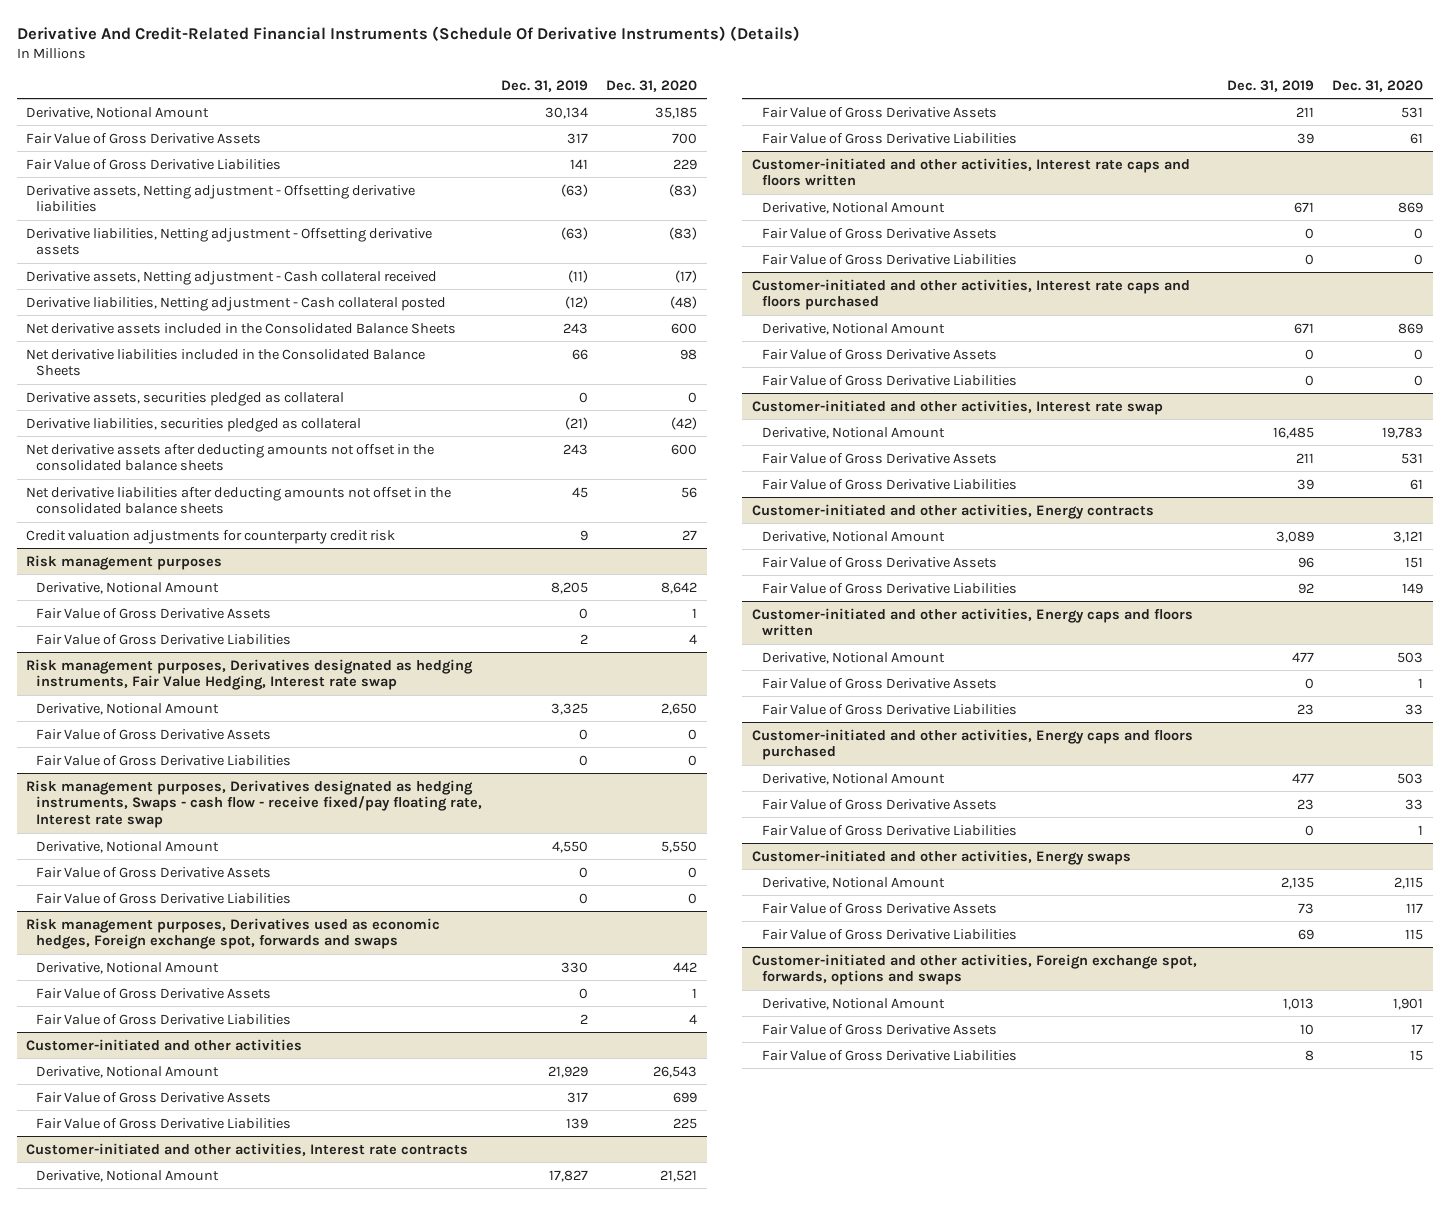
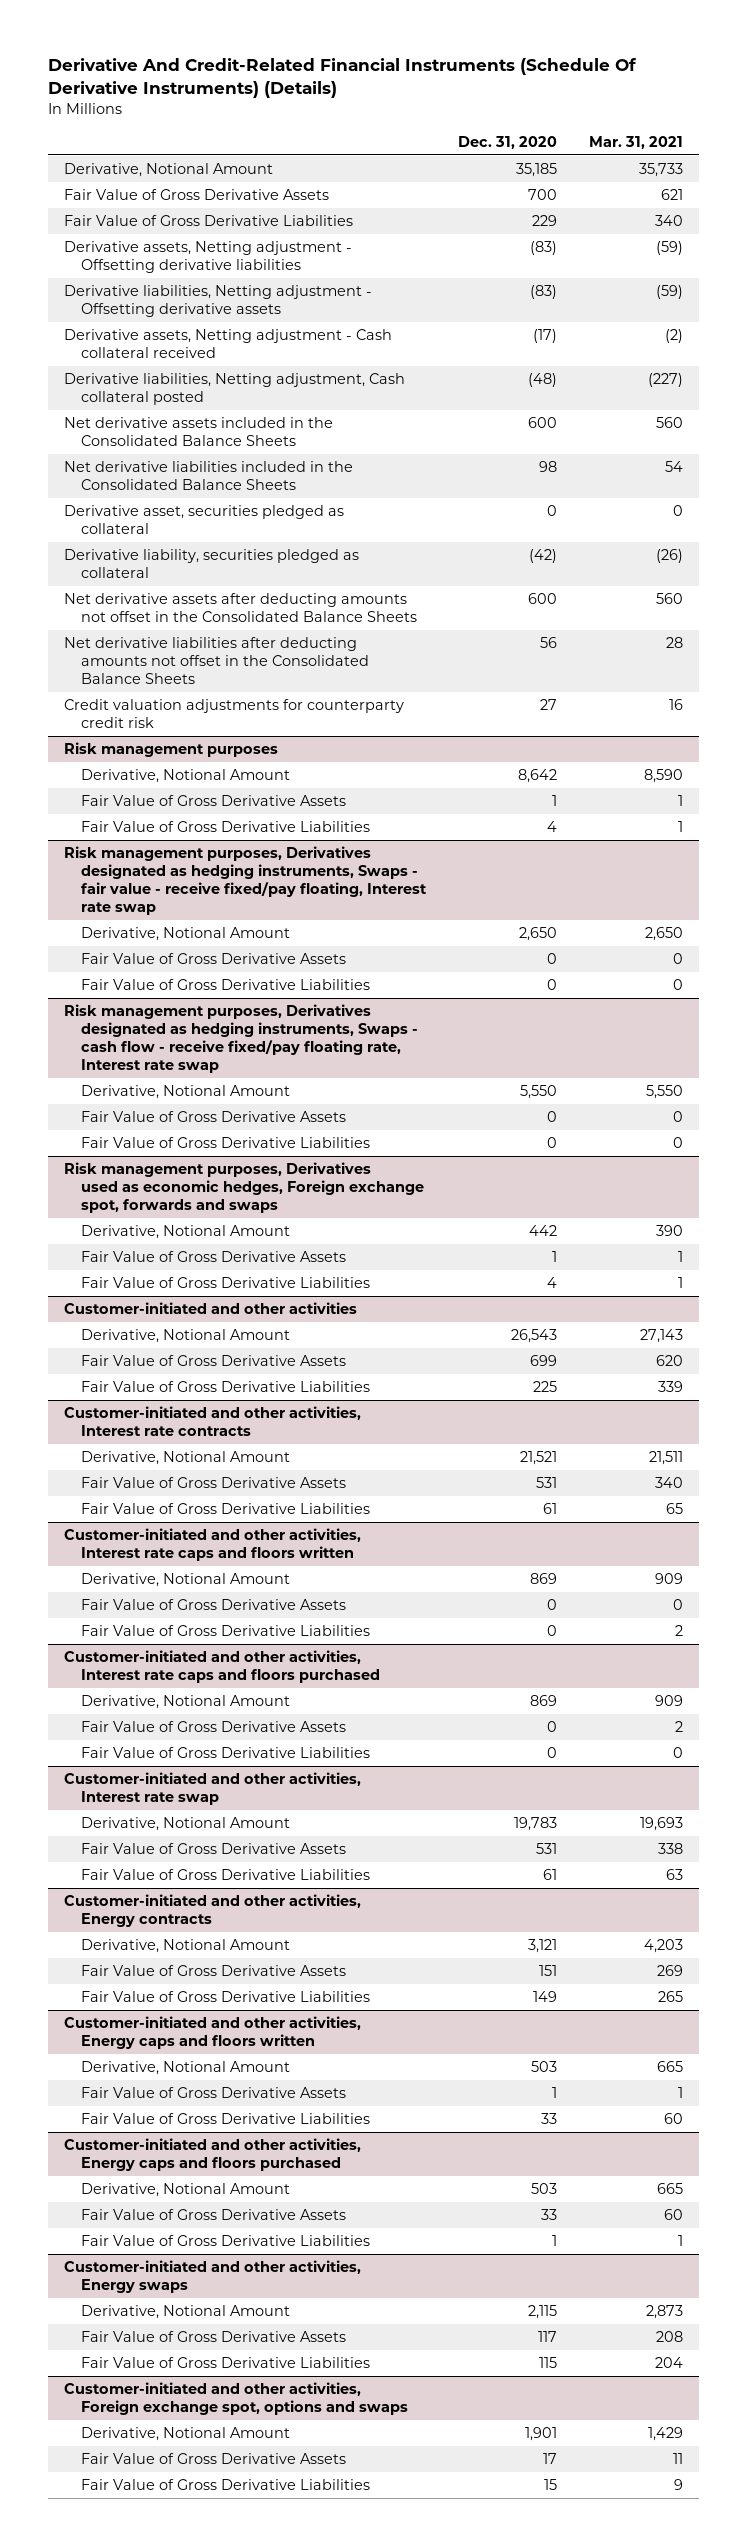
- | Dec. 31, 2019 | Dec. 31, 2020
+ | Dec. 31, 2020 | Mar. 31, 2021
- Derivative liabilities, Netting adjustment - Cash collateral posted | (12) | (48)
+ Derivative liabilities, Netting adjustment, Cash collateral posted | (48) | (227)
- Derivative assets, securities pledged as collateral | 0 | 0
- Derivative liabilities, securities pledged as collateral | (21) | (42)
- Net derivative assets after deducting amounts not offset in the consolidated balance sheets | 243 | 600
- Net derivative liabilities after deducting amounts not offset in the consolidated balance sheets | 45 | 56
+ Derivative asset, securities pledged as collateral | 0 | 0
+ Derivative liability, securities pledged as collateral | (42) | (26)
+ Net derivative assets after deducting amounts not offset in the Consolidated Balance Sheets | 600 | 560
+ Net derivative liabilities after deducting amounts not offset in the Consolidated Balance Sheets | 56 | 28
- Risk management purposes, Derivatives designated as hedging instruments, Fair Value Hedging, Interest rate swap
+ Risk management purposes, Derivatives designated as hedging instruments, Swaps - fair value - receive fixed/pay floating, Interest rate swap
- Customer-initiated and other activities, Foreign exchange spot, forwards, options and swaps
+ Customer-initiated and other activities, Foreign exchange spot, options and swaps

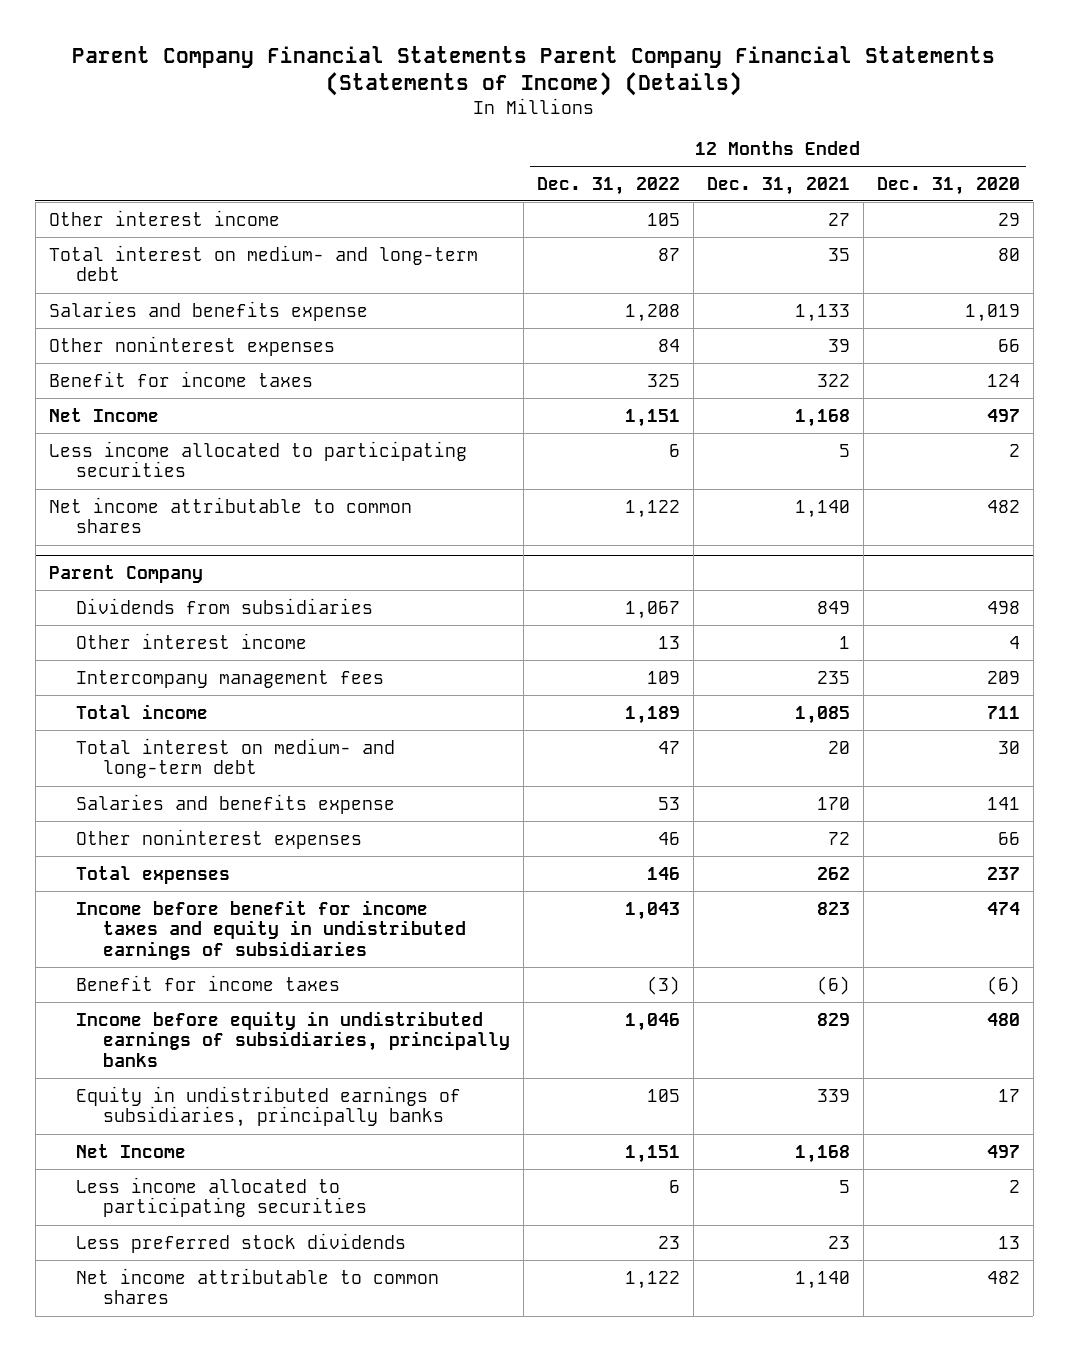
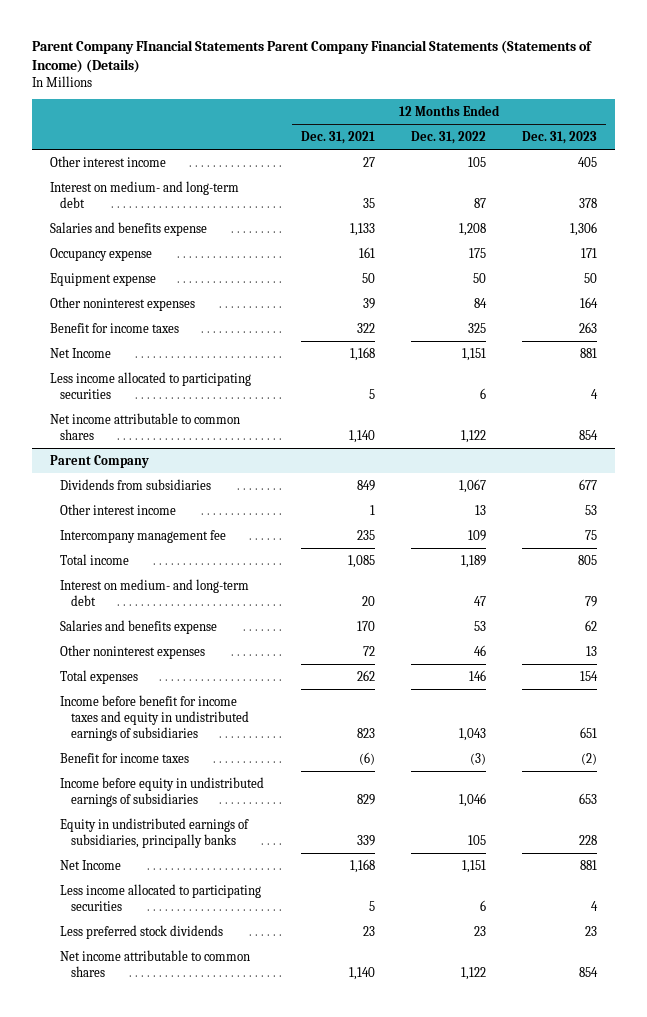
- Parent Company Financial Statements Parent Company Financial Statements (Statements of Income) (Details)
+ Parent Company FInancial Statements Parent Company Financial Statements (Statements of Income) (Details)
- | 12 Months Ended Dec. 31, 2022 | 12 Months Ended Dec. 31, 2021 | 12 Months Ended Dec. 31, 2020
+ | 12 Months Ended Dec. 31, 2021 | 12 Months Ended Dec. 31, 2022 | 12 Months Ended Dec. 31, 2023
- Total interest on medium- and long-term debt | 87 | 35 | 80
+ Interest on medium- and long-term debt | 35 | 87 | 378
+ Occupancy expense | 161 | 175 | 171
+ Equipment expense | 50 | 50 | 50
@ Parent Company
- Intercompany management fees | 109 | 235 | 209
+ Intercompany management fee | 235 | 109 | 75
- Total interest on medium- and long-term debt | 47 | 20 | 30
+ Interest on medium- and long-term debt | 20 | 47 | 79
- Income before equity in undistributed earnings of subsidiaries, principally banks | 1,046 | 829 | 480
+ Income before equity in undistributed earnings of subsidiaries | 829 | 1,046 | 653

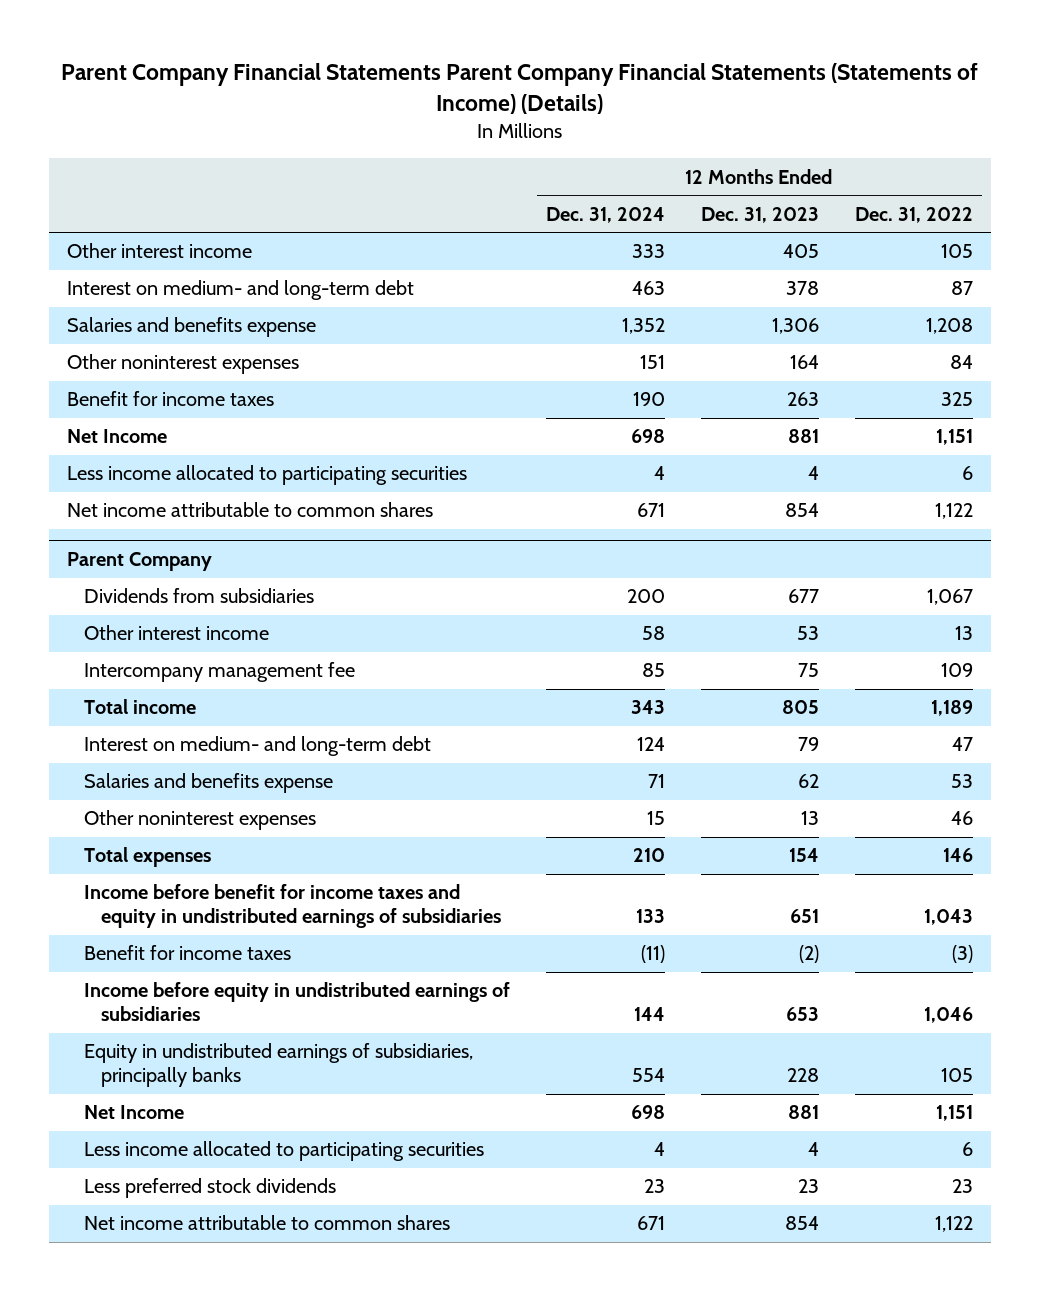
- Parent Company FInancial Statements Parent Company Financial Statements (Statements of Income) (Details)
+ Parent Company Financial Statements Parent Company Financial Statements (Statements of Income) (Details)
- | 12 Months Ended Dec. 31, 2021 | 12 Months Ended Dec. 31, 2022 | 12 Months Ended Dec. 31, 2023
+ | 12 Months Ended Dec. 31, 2024 | 12 Months Ended Dec. 31, 2023 | 12 Months Ended Dec. 31, 2022
- Occupancy expense | 161 | 175 | 171
- Equipment expense | 50 | 50 | 50

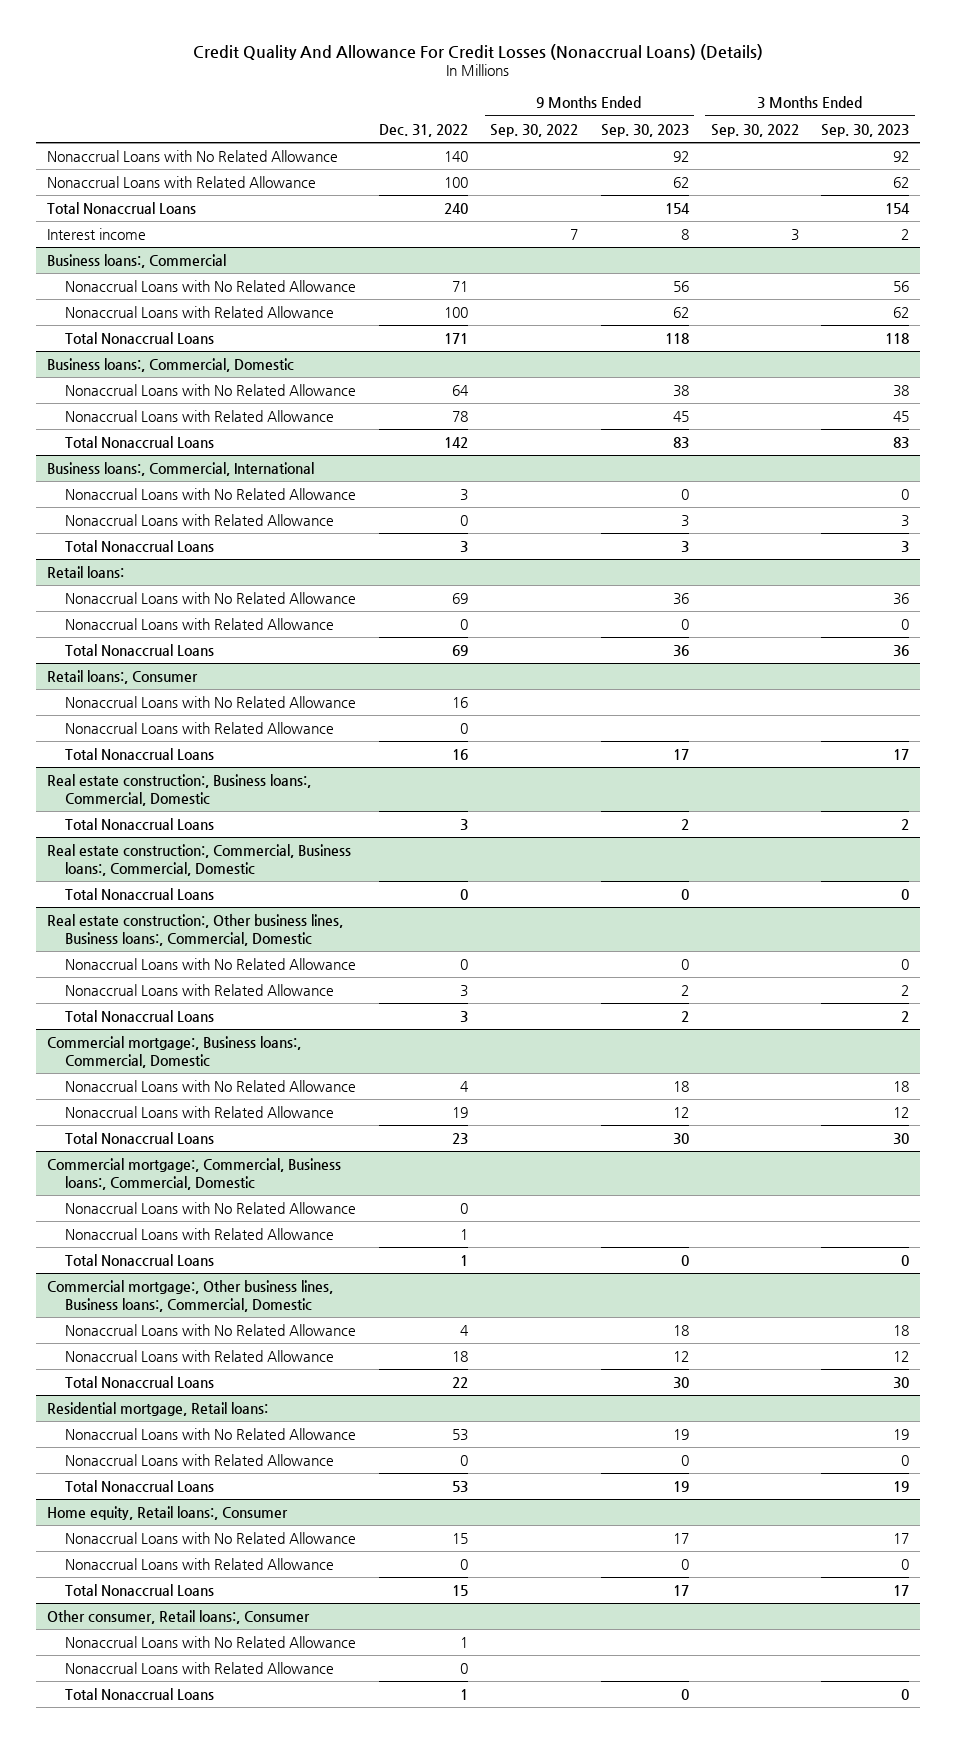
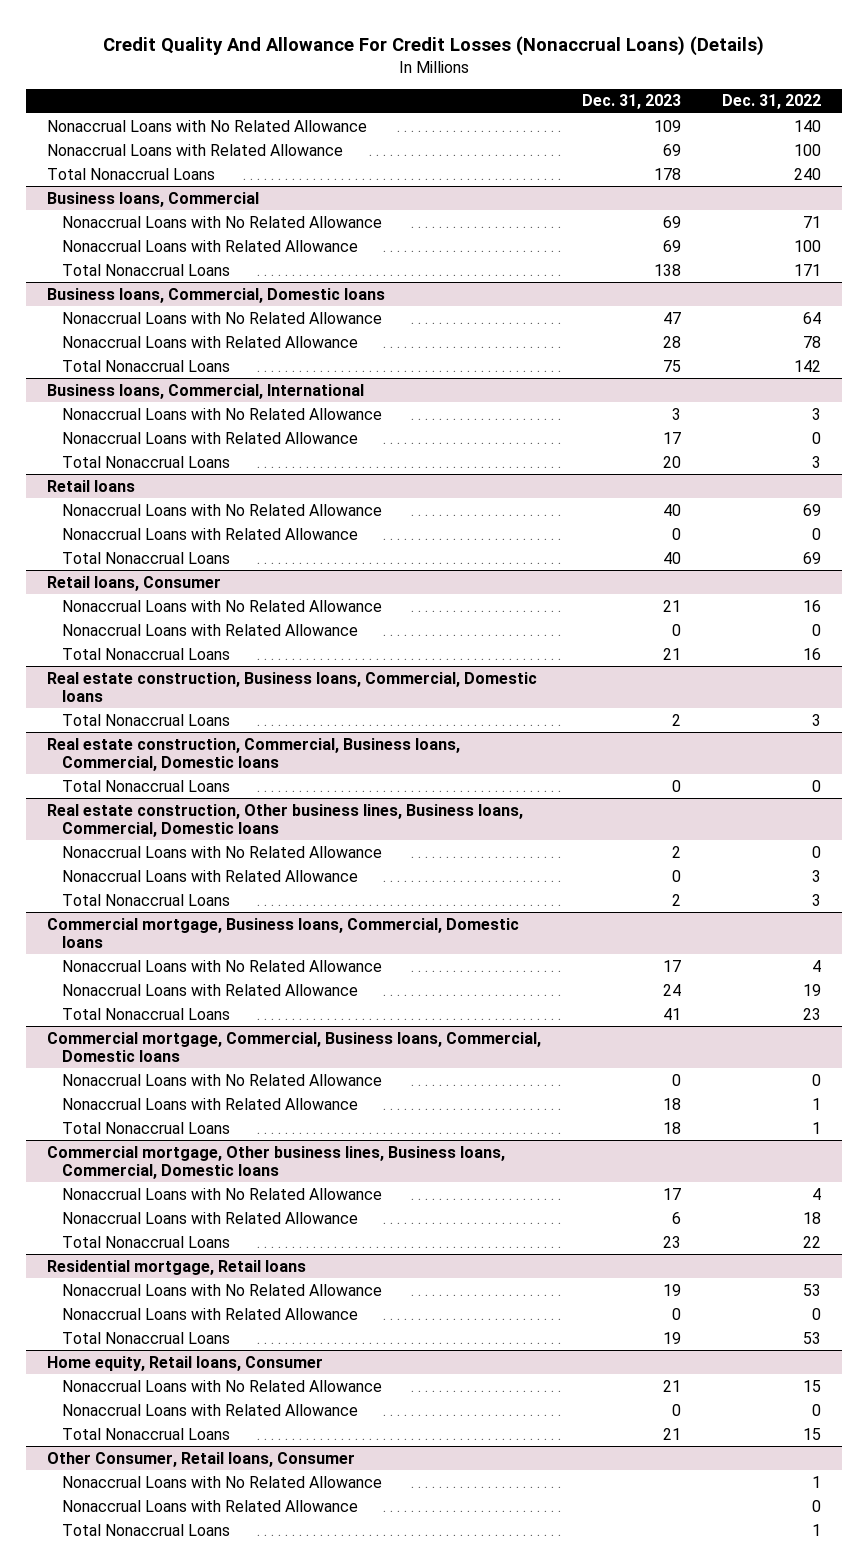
- | Dec. 31, 2022 | 9 Months Ended Sep. 30, 2022 | 9 Months Ended Sep. 30, 2023 | 3 Months Ended Sep. 30, 2022 | 3 Months Ended Sep. 30, 2023
+ | Dec. 31, 2023 | Dec. 31, 2022
- Interest income | | 7 | 8 | 3 | 2
- Business loans:, Commercial
+ Business loans, Commercial
- Business loans:, Commercial, Domestic
+ Business loans, Commercial, Domestic loans
- Business loans:, Commercial, International
+ Business loans, Commercial, International
- Retail loans:
+ Retail loans
- Retail loans:, Consumer
+ Retail loans, Consumer
- Real estate construction:, Business loans:, Commercial, Domestic
+ Real estate construction, Business loans, Commercial, Domestic loans
- Real estate construction:, Commercial, Business loans:, Commercial, Domestic
+ Real estate construction, Commercial, Business loans, Commercial, Domestic loans
- Real estate construction:, Other business lines, Business loans:, Commercial, Domestic
+ Real estate construction, Other business lines, Business loans, Commercial, Domestic loans
- Commercial mortgage:, Business loans:, Commercial, Domestic
+ Commercial mortgage, Business loans, Commercial, Domestic loans
- Commercial mortgage:, Commercial, Business loans:, Commercial, Domestic
+ Commercial mortgage, Commercial, Business loans, Commercial, Domestic loans
- Commercial mortgage:, Other business lines, Business loans:, Commercial, Domestic
+ Commercial mortgage, Other business lines, Business loans, Commercial, Domestic loans
- Residential mortgage, Retail loans:
+ Residential mortgage, Retail loans
- Home equity, Retail loans:, Consumer
+ Home equity, Retail loans, Consumer
- Other consumer, Retail loans:, Consumer
+ Other Consumer, Retail loans, Consumer

